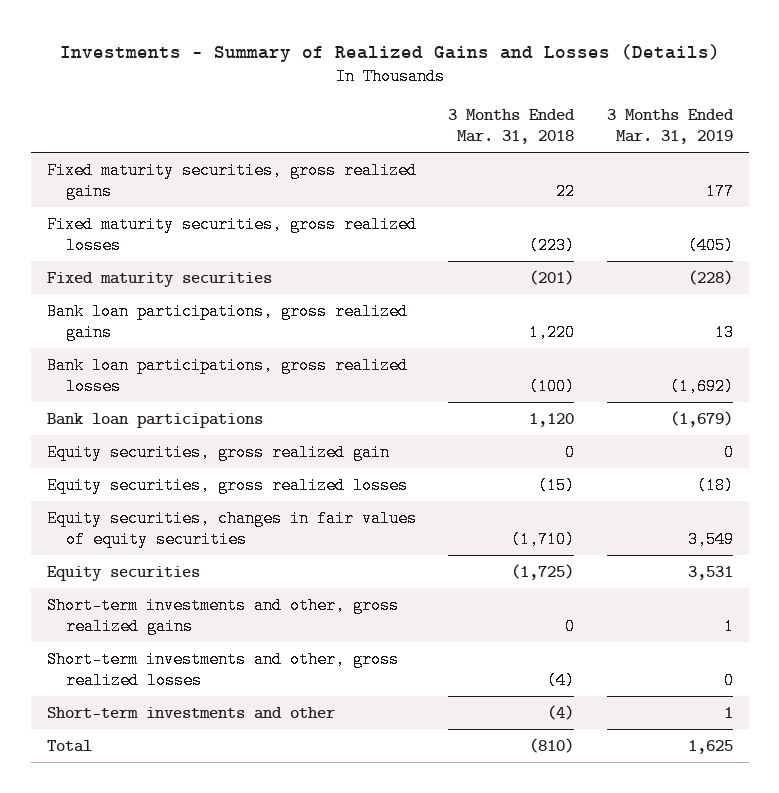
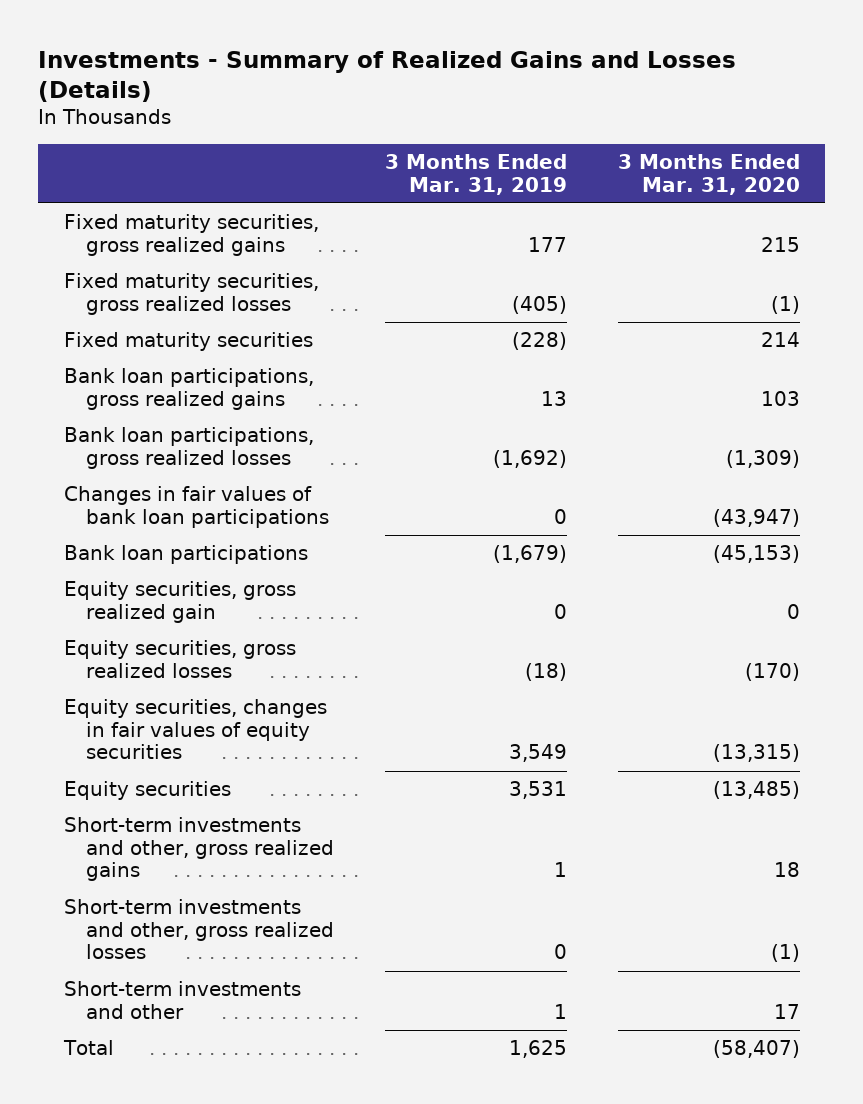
- | 3 Months Ended Mar. 31, 2018 | 3 Months Ended Mar. 31, 2019
+ | 3 Months Ended Mar. 31, 2019 | 3 Months Ended Mar. 31, 2020
+ Changes in fair values of bank loan participations | 0 | (43,947)

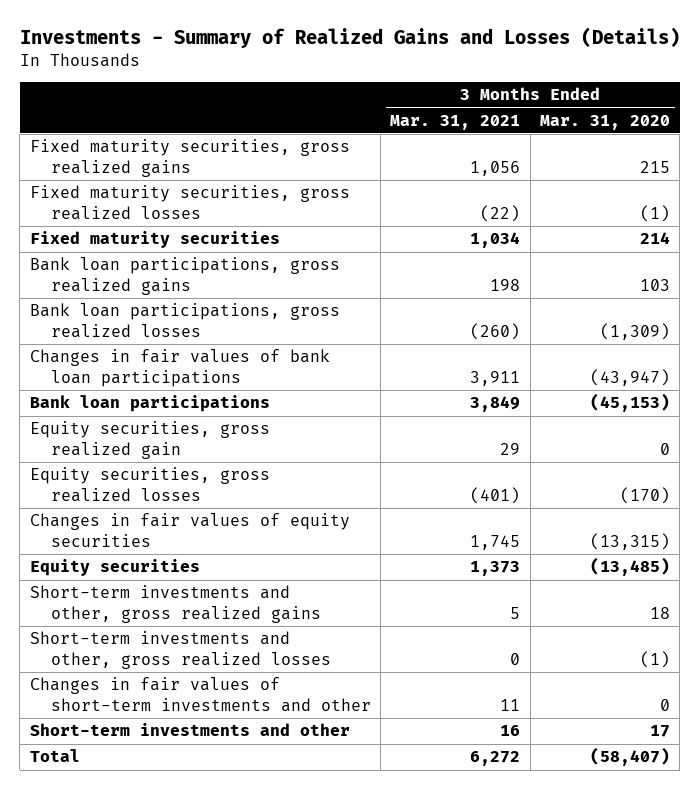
- | 3 Months Ended Mar. 31, 2019 | 3 Months Ended Mar. 31, 2020
+ | 3 Months Ended Mar. 31, 2021 | 3 Months Ended Mar. 31, 2020
- Equity securities, changes in fair values of equity securities | 3,549 | (13,315)
+ Changes in fair values of equity securities | 1,745 | (13,315)
+ Changes in fair values of short-term investments and other | 11 | 0

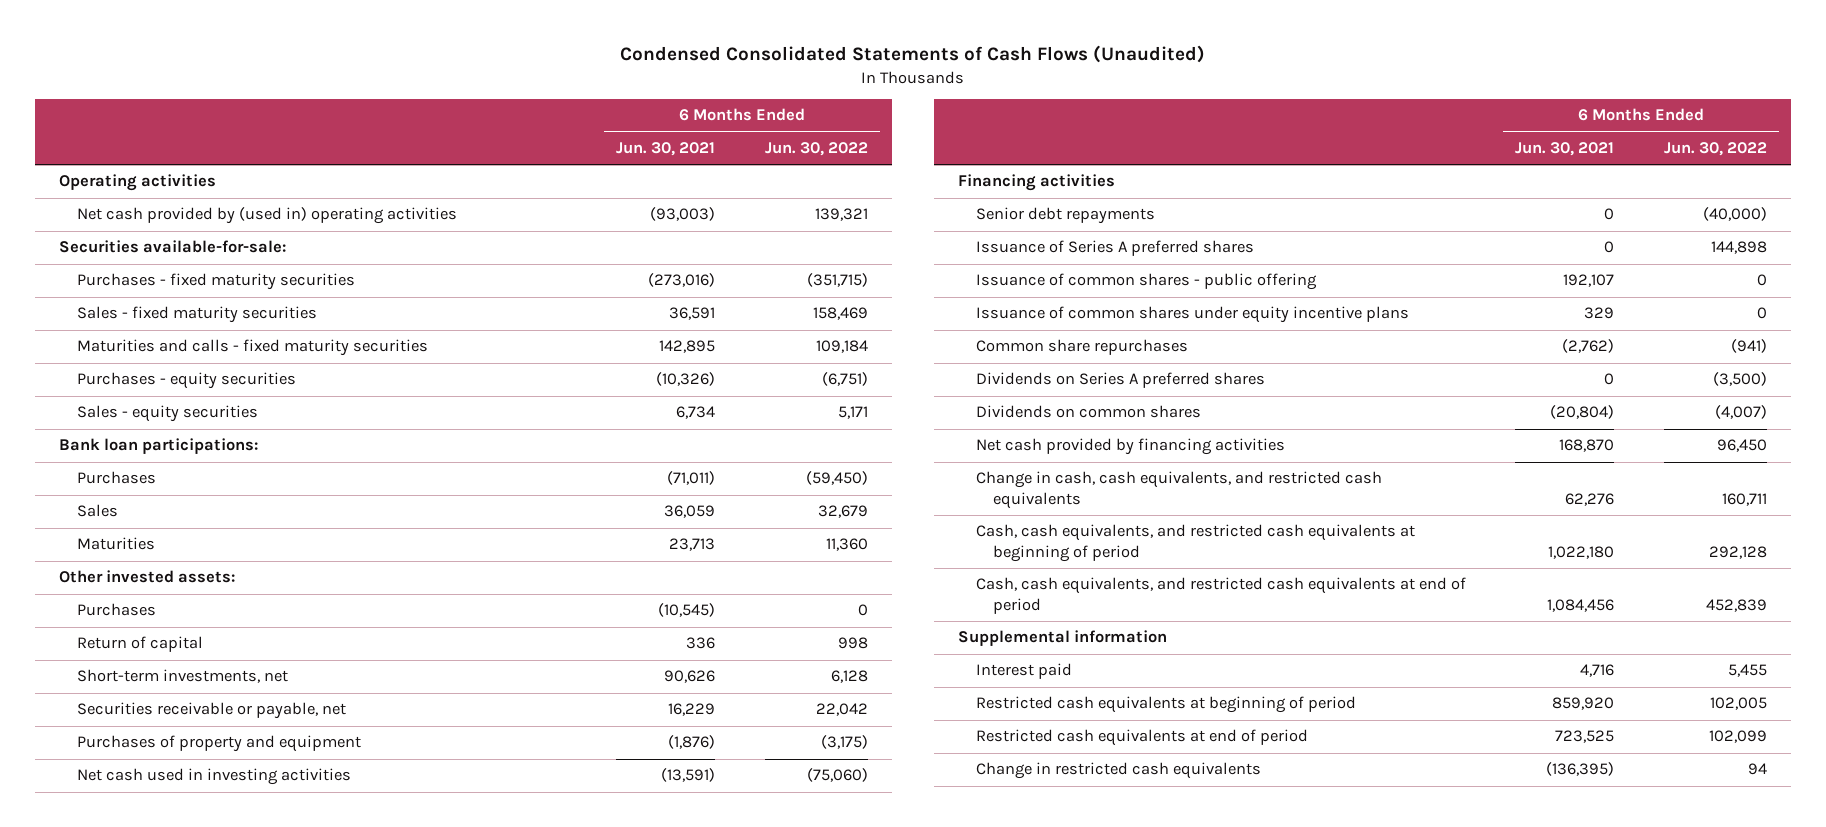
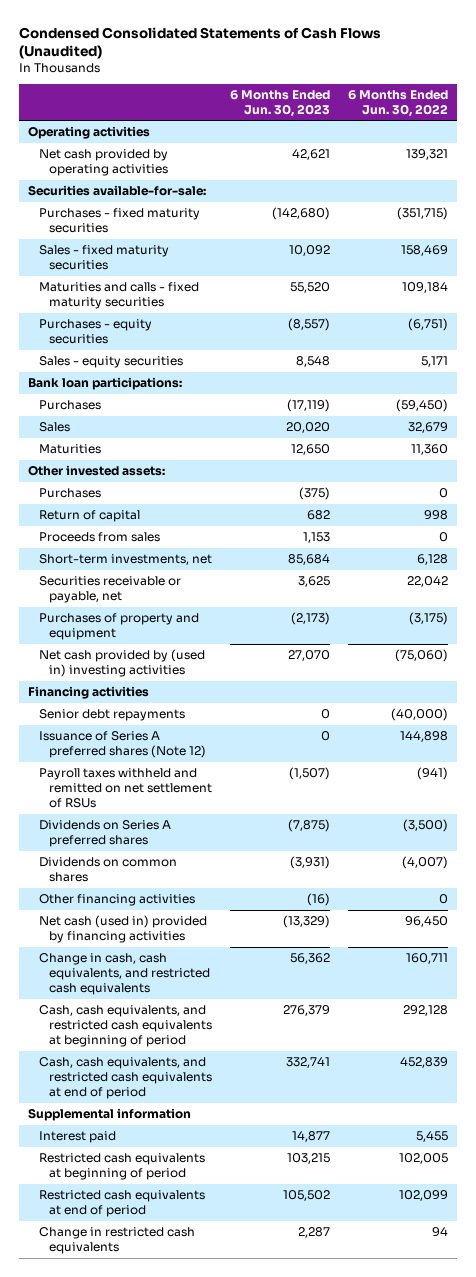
- | 6 Months Ended Jun. 30, 2021 | 6 Months Ended Jun. 30, 2022
+ | 6 Months Ended Jun. 30, 2023 | 6 Months Ended Jun. 30, 2022
- Net cash provided by (used in) operating activities | (93,003) | 139,321
+ Net cash provided by operating activities | 42,621 | 139,321
+ Proceeds from sales | 1,153 | 0
- Net cash used in investing activities | (13,591) | (75,060)
+ Net cash provided by (used in) investing activities | 27,070 | (75,060)
- Issuance of Series A preferred shares | 0 | 144,898
- Issuance of common shares - public offering | 192,107 | 0
- Issuance of common shares under equity incentive plans | 329 | 0
- Common share repurchases | (2,762) | (941)
+ Issuance of Series A preferred shares (Note 12) | 0 | 144,898
+ Payroll taxes withheld and remitted on net settlement of RSUs | (1,507) | (941)
- Net cash provided by financing activities | 168,870 | 96,450
+ Other financing activities | (16) | 0
+ Net cash (used in) provided by financing activities | (13,329) | 96,450

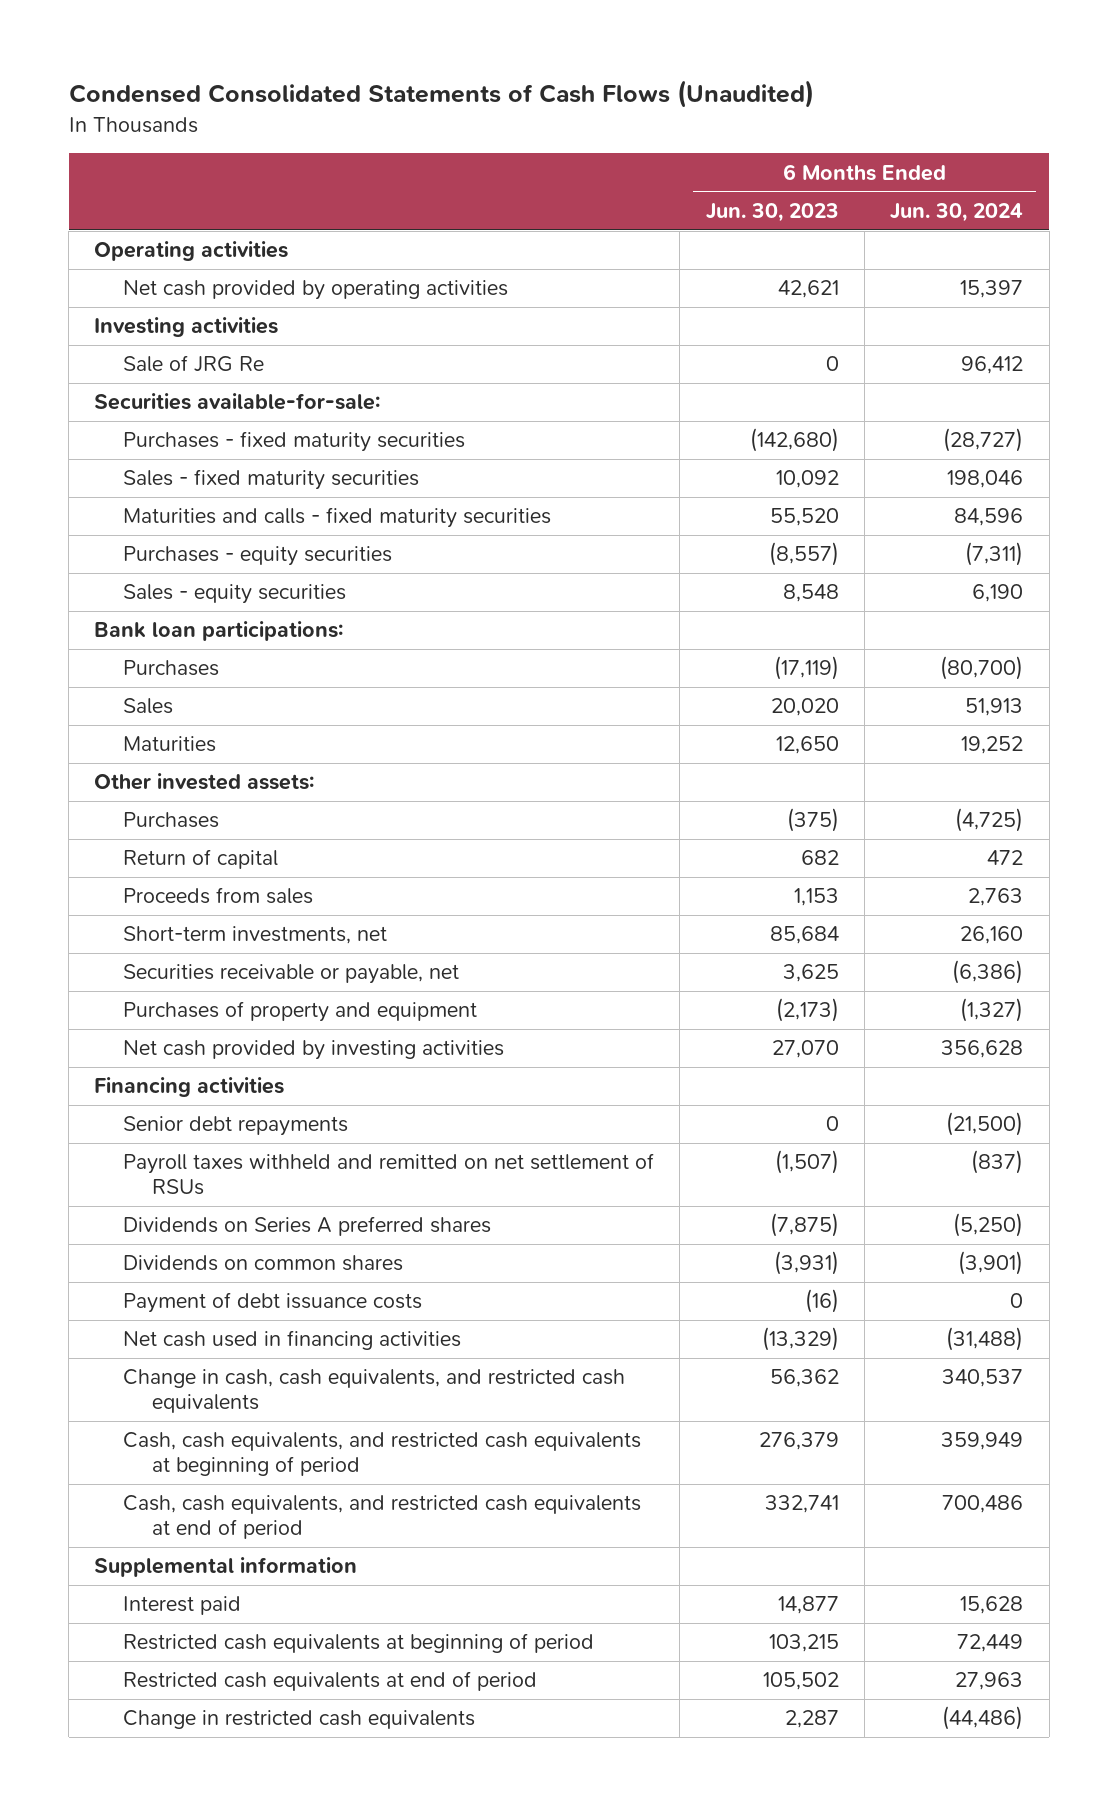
- | 6 Months Ended Jun. 30, 2023 | 6 Months Ended Jun. 30, 2022
+ | 6 Months Ended Jun. 30, 2023 | 6 Months Ended Jun. 30, 2024
+ Investing activities
+ Sale of JRG Re | 0 | 96,412
- Net cash provided by (used in) investing activities | 27,070 | (75,060)
+ Net cash provided by investing activities | 27,070 | 356,628
- Issuance of Series A preferred shares (Note 12) | 0 | 144,898
- Other financing activities | (16) | 0
- Net cash (used in) provided by financing activities | (13,329) | 96,450
+ Payment of debt issuance costs | (16) | 0
+ Net cash used in financing activities | (13,329) | (31,488)

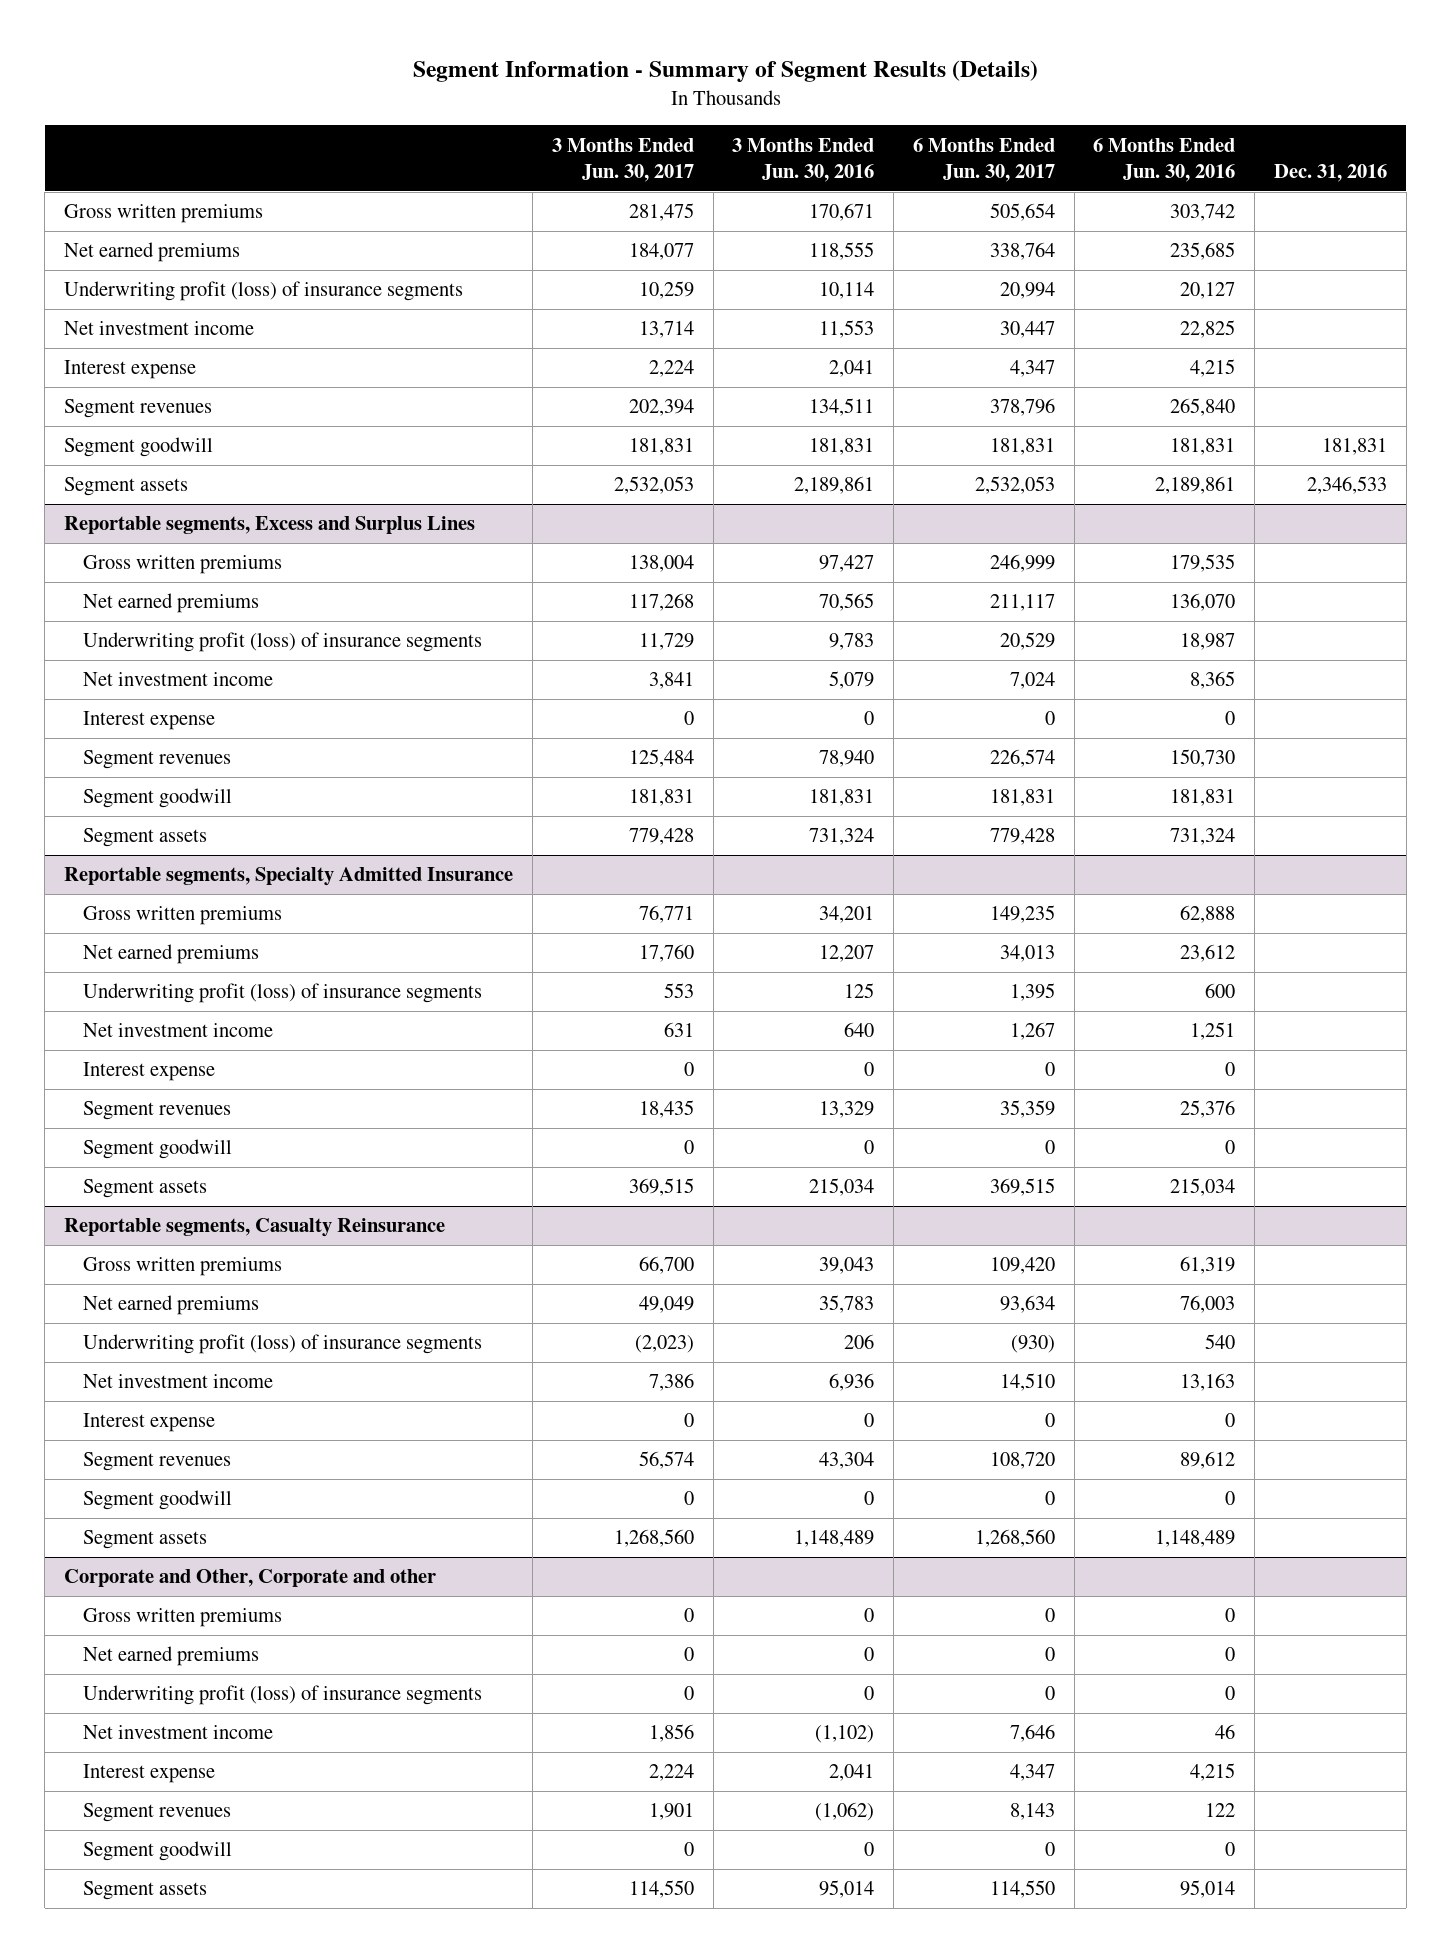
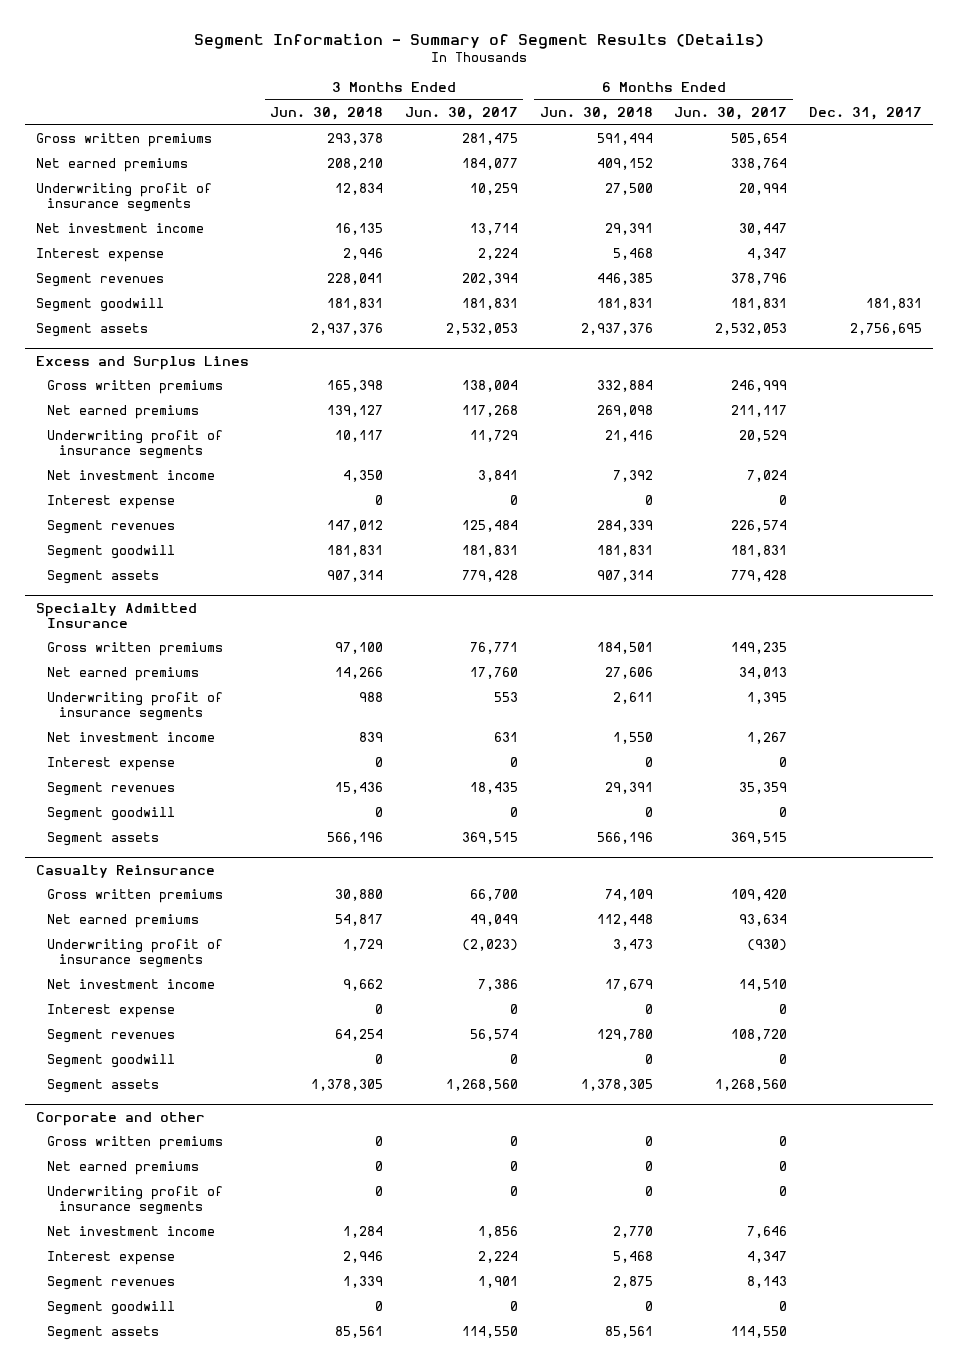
- | 3 Months Ended Jun. 30, 2017 | 3 Months Ended Jun. 30, 2016 | 6 Months Ended Jun. 30, 2017 | 6 Months Ended Jun. 30, 2016 | Dec. 31, 2016
+ | 3 Months Ended Jun. 30, 2018 | 3 Months Ended Jun. 30, 2017 | 6 Months Ended Jun. 30, 2018 | 6 Months Ended Jun. 30, 2017 | Dec. 31, 2017
- Underwriting profit (loss) of insurance segments | 10,259 | 10,114 | 20,994 | 20,127 |
+ Underwriting profit of insurance segments | 12,834 | 10,259 | 27,500 | 20,994 |
- Reportable segments, Excess and Surplus Lines
+ Excess and Surplus Lines
- Underwriting profit (loss) of insurance segments | 11,729 | 9,783 | 20,529 | 18,987 |
+ Underwriting profit of insurance segments | 10,117 | 11,729 | 21,416 | 20,529 |
- Reportable segments, Specialty Admitted Insurance
+ Specialty Admitted Insurance
- Underwriting profit (loss) of insurance segments | 553 | 125 | 1,395 | 600 |
+ Underwriting profit of insurance segments | 988 | 553 | 2,611 | 1,395 |
- Reportable segments, Casualty Reinsurance
+ Casualty Reinsurance
- Underwriting profit (loss) of insurance segments | (2,023) | 206 | (930) | 540 |
+ Underwriting profit of insurance segments | 1,729 | (2,023) | 3,473 | (930) |
- Corporate and Other, Corporate and other
+ Corporate and other
- Underwriting profit (loss) of insurance segments | 0 | 0 | 0 | 0 |
+ Underwriting profit of insurance segments | 0 | 0 | 0 | 0 |

